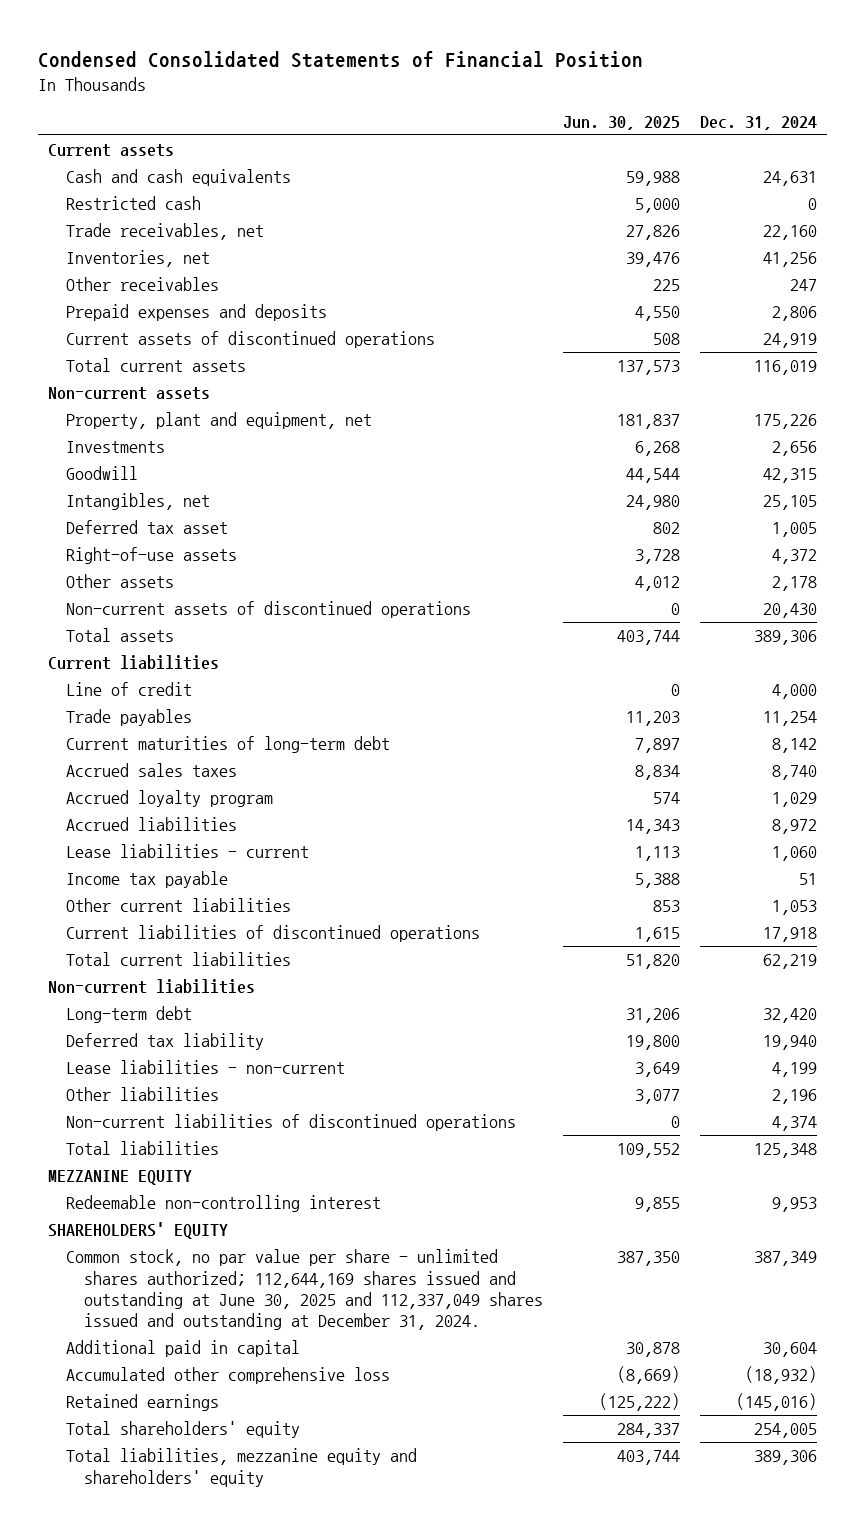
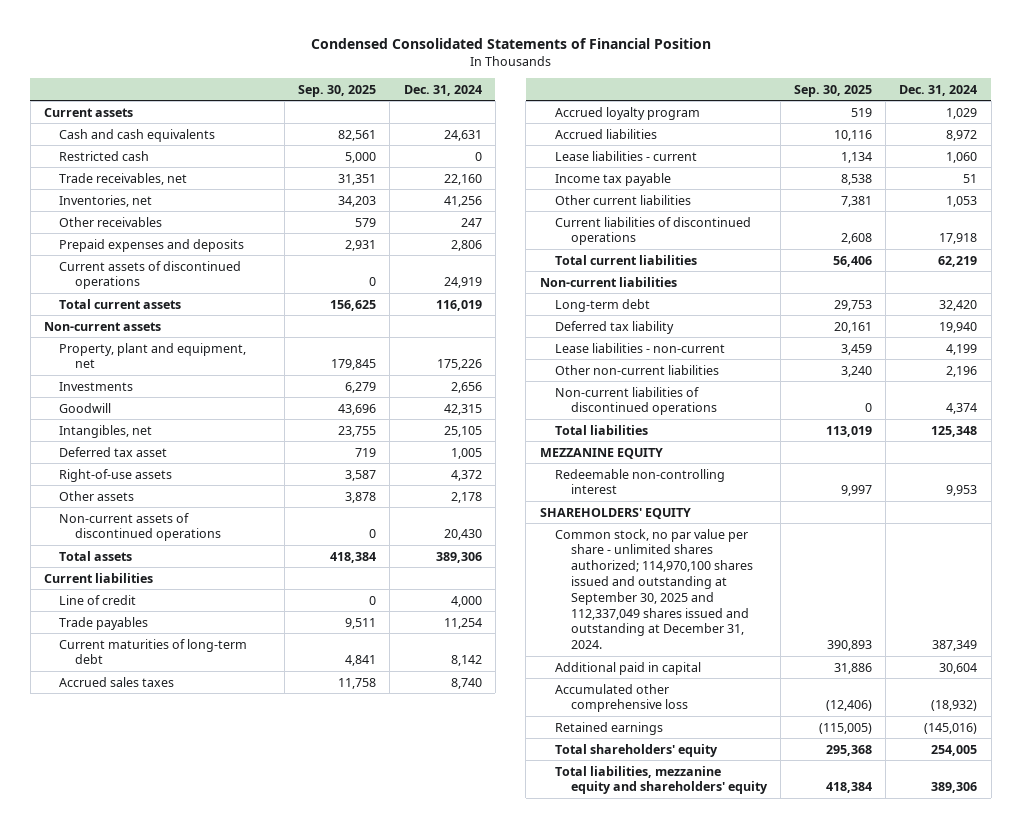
- | Jun. 30, 2025 | Dec. 31, 2024
+ | Sep. 30, 2025 | Dec. 31, 2024
- Other liabilities | 3,077 | 2,196
+ Other non-current liabilities | 3,240 | 2,196
- Common stock, no par value per share - unlimited shares authorized; 112,644,169 shares issued and outstanding at June 30, 2025 and 112,337,049 shares issued and outstanding at December 31, 2024. | 387,350 | 387,349
+ Common stock, no par value per share - unlimited shares authorized; 114,970,100 shares issued and outstanding at September 30, 2025 and 112,337,049 shares issued and outstanding at December 31, 2024. | 390,893 | 387,349

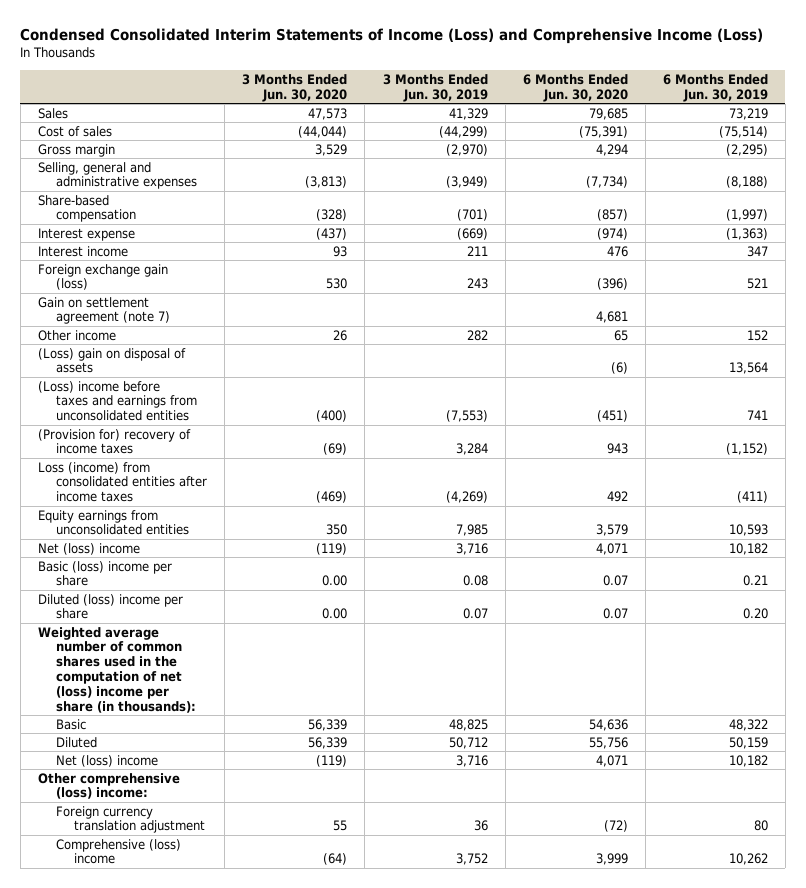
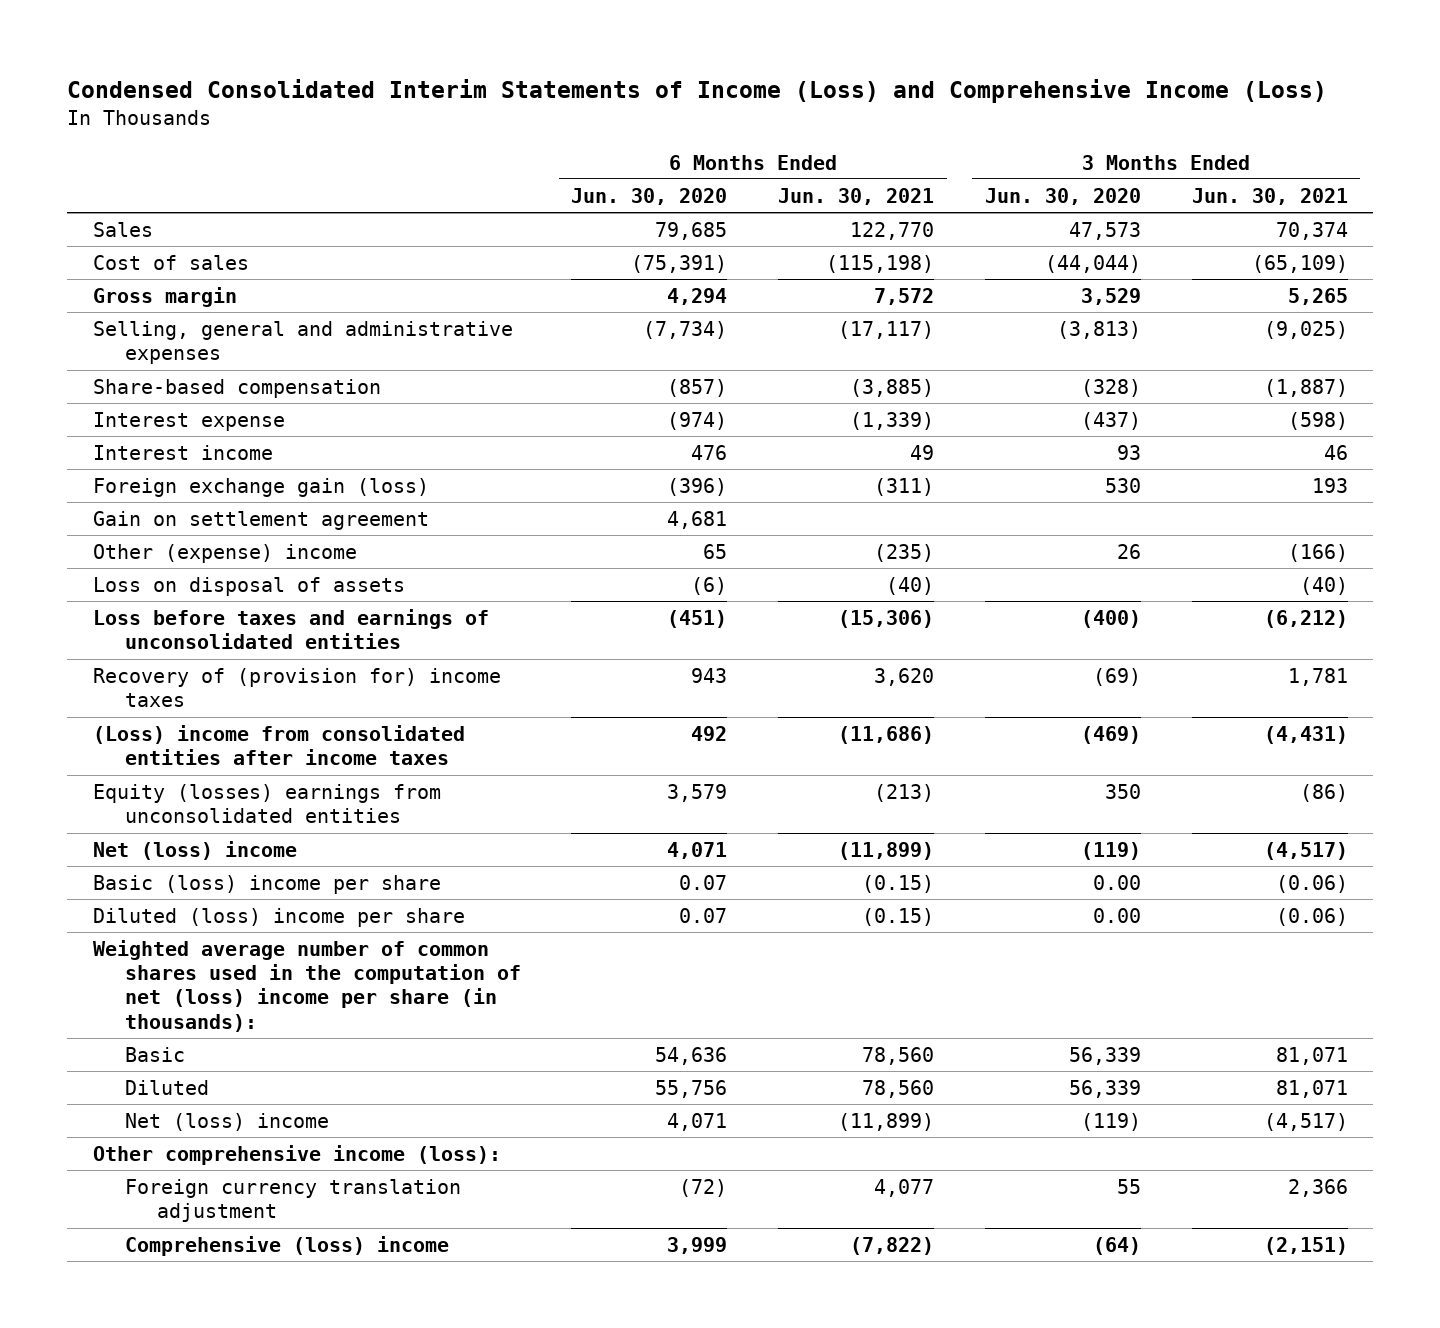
- | 3 Months Ended Jun. 30, 2020 | 3 Months Ended Jun. 30, 2019 | 6 Months Ended Jun. 30, 2020 | 6 Months Ended Jun. 30, 2019
+ | 6 Months Ended Jun. 30, 2020 | 6 Months Ended Jun. 30, 2021 | 3 Months Ended Jun. 30, 2020 | 3 Months Ended Jun. 30, 2021
- Gain on settlement agreement (note 7) | | | 4,681 |
- Other income | 26 | 282 | 65 | 152
- (Loss) gain on disposal of assets | | | (6) | 13,564
- (Loss) income before taxes and earnings from unconsolidated entities | (400) | (7,553) | (451) | 741
- (Provision for) recovery of income taxes | (69) | 3,284 | 943 | (1,152)
- Loss (income) from consolidated entities after income taxes | (469) | (4,269) | 492 | (411)
- Equity earnings from unconsolidated entities | 350 | 7,985 | 3,579 | 10,593
+ Gain on settlement agreement | 4,681 | | |
+ Other (expense) income | 65 | (235) | 26 | (166)
+ Loss on disposal of assets | (6) | (40) | | (40)
+ Loss before taxes and earnings of unconsolidated entities | (451) | (15,306) | (400) | (6,212)
+ Recovery of (provision for) income taxes | 943 | 3,620 | (69) | 1,781
+ (Loss) income from consolidated entities after income taxes | 492 | (11,686) | (469) | (4,431)
+ Equity (losses) earnings from unconsolidated entities | 3,579 | (213) | 350 | (86)
- Other comprehensive (loss) income:
+ Other comprehensive income (loss):

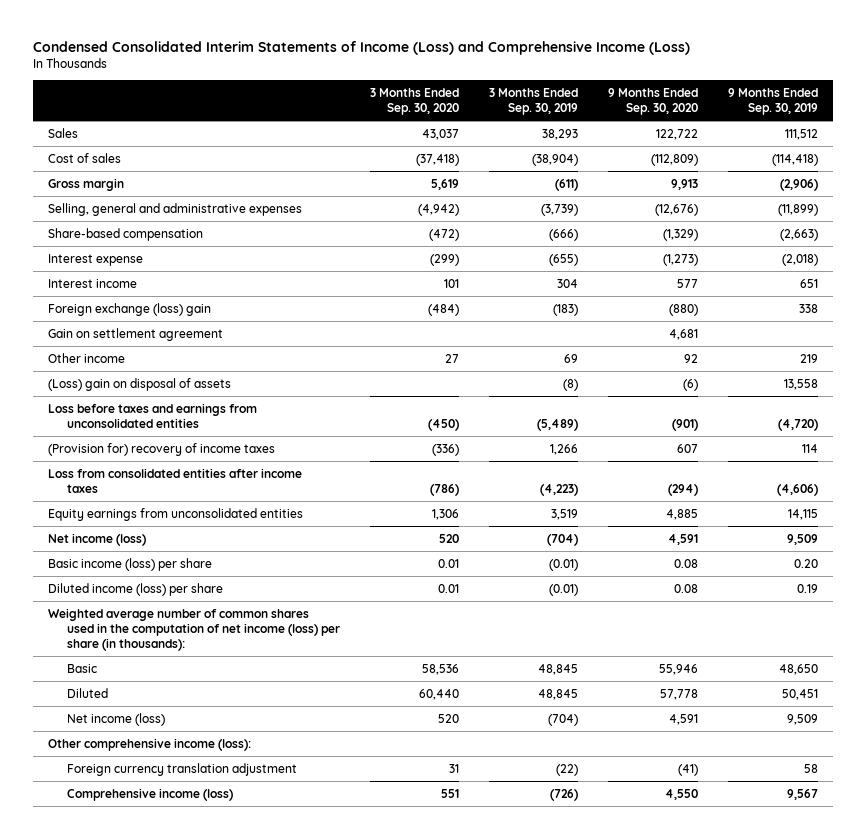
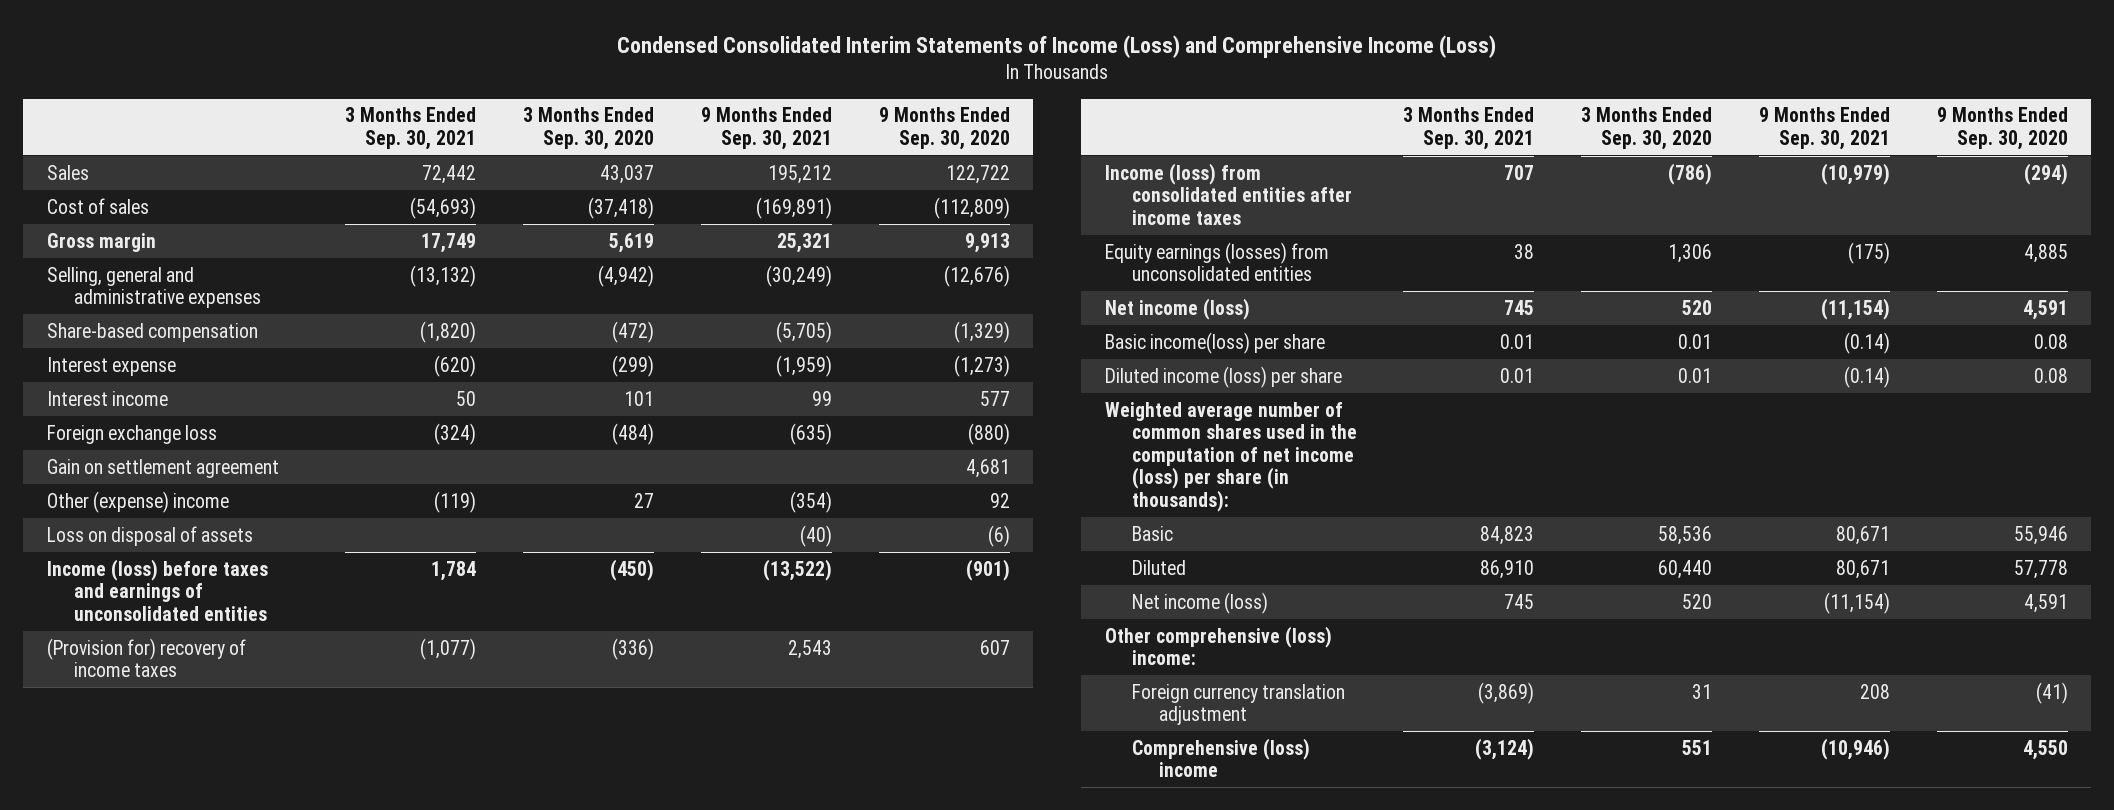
- | 3 Months Ended Sep. 30, 2020 | 3 Months Ended Sep. 30, 2019 | 9 Months Ended Sep. 30, 2020 | 9 Months Ended Sep. 30, 2019
+ | 3 Months Ended Sep. 30, 2021 | 3 Months Ended Sep. 30, 2020 | 9 Months Ended Sep. 30, 2021 | 9 Months Ended Sep. 30, 2020
- Foreign exchange (loss) gain | (484) | (183) | (880) | 338
+ Foreign exchange loss | (324) | (484) | (635) | (880)
- Other income | 27 | 69 | 92 | 219
- (Loss) gain on disposal of assets | | (8) | (6) | 13,558
- Loss before taxes and earnings from unconsolidated entities | (450) | (5,489) | (901) | (4,720)
+ Other (expense) income | (119) | 27 | (354) | 92
+ Loss on disposal of assets | | | (40) | (6)
+ Income (loss) before taxes and earnings of unconsolidated entities | 1,784 | (450) | (13,522) | (901)
- Loss from consolidated entities after income taxes | (786) | (4,223) | (294) | (4,606)
- Equity earnings from unconsolidated entities | 1,306 | 3,519 | 4,885 | 14,115
+ Income (loss) from consolidated entities after income taxes | 707 | (786) | (10,979) | (294)
+ Equity earnings (losses) from unconsolidated entities | 38 | 1,306 | (175) | 4,885
- Basic income (loss) per share | 0.01 | (0.01) | 0.08 | 0.20
+ Basic income(loss) per share | 0.01 | 0.01 | (0.14) | 0.08
- Other comprehensive income (loss):
+ Other comprehensive (loss) income:
- Comprehensive income (loss) | 551 | (726) | 4,550 | 9,567
+ Comprehensive (loss) income | (3,124) | 551 | (10,946) | 4,550

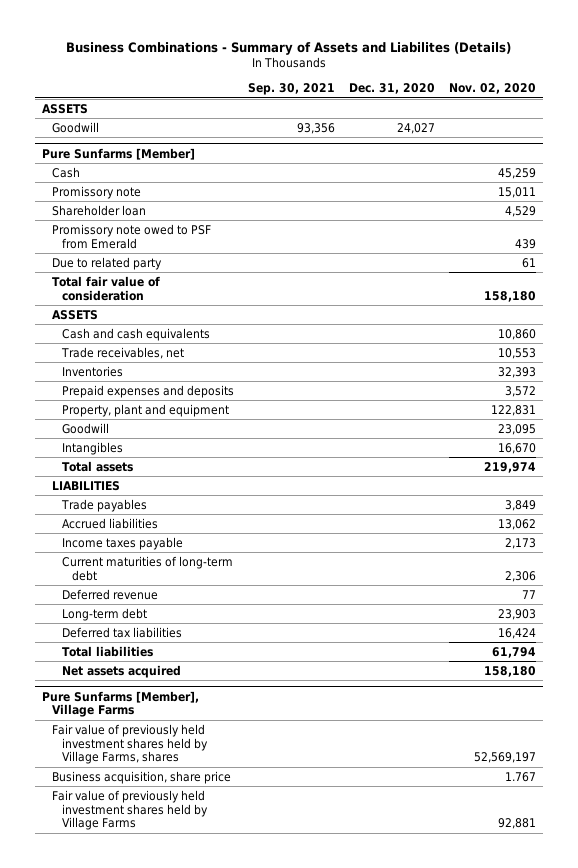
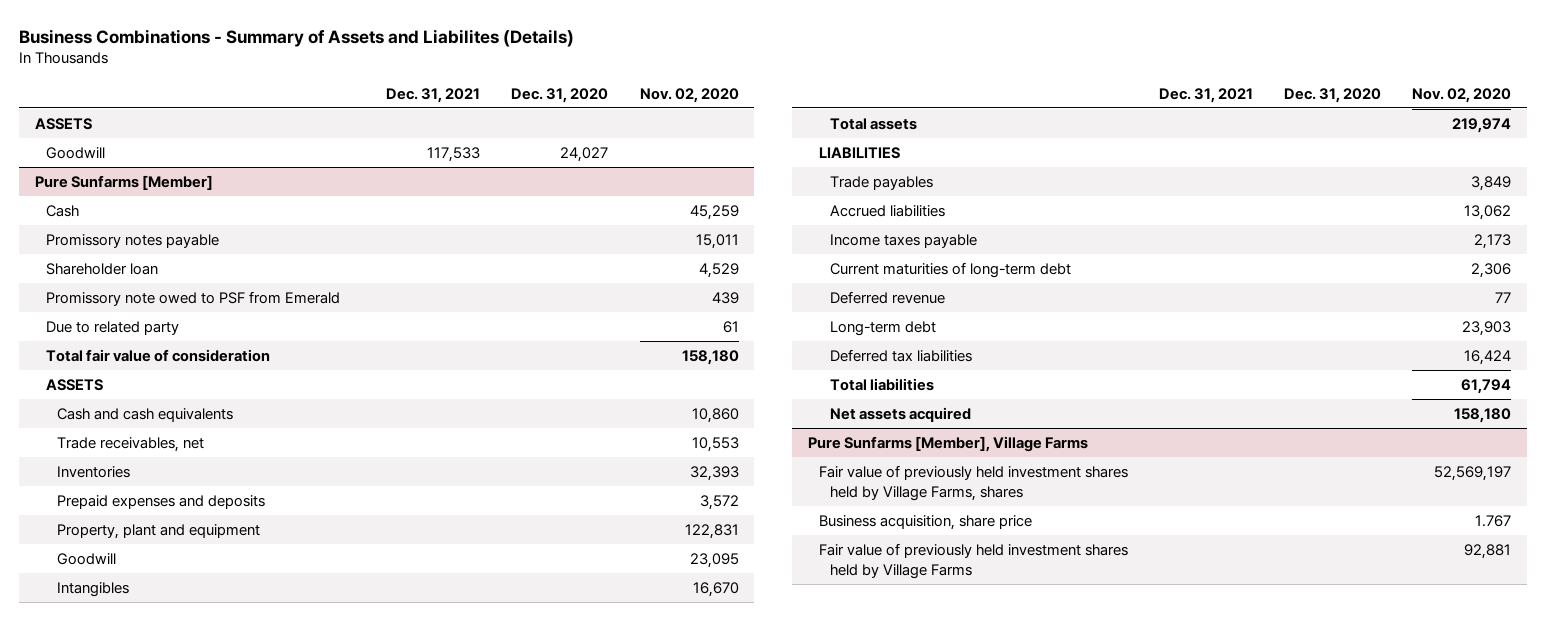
- | Sep. 30, 2021 | Dec. 31, 2020 | Nov. 02, 2020
+ | Dec. 31, 2021 | Dec. 31, 2020 | Nov. 02, 2020
@ Pure Sunfarms [Member]
- Promissory note | | | 15,011
+ Promissory notes payable | | | 15,011

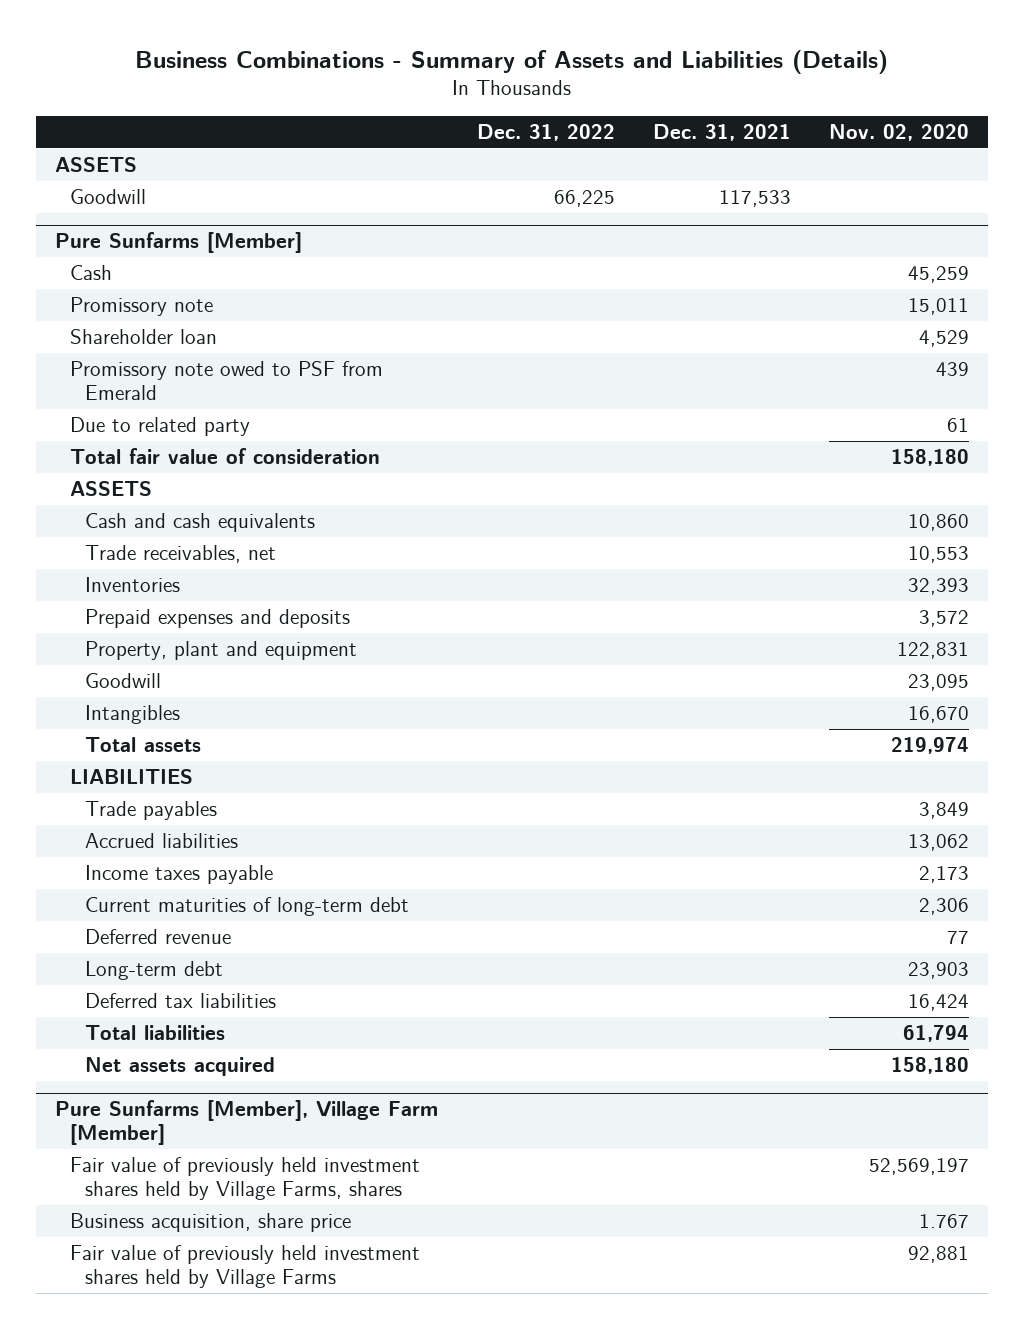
- Business Combinations - Summary of Assets and Liabilites (Details)
+ Business Combinations - Summary of Assets and Liabilities (Details)
- | Dec. 31, 2021 | Dec. 31, 2020 | Nov. 02, 2020
+ | Dec. 31, 2022 | Dec. 31, 2021 | Nov. 02, 2020
@ Pure Sunfarms [Member]
- Promissory notes payable | | | 15,011
+ Promissory note | | | 15,011
- Pure Sunfarms [Member], Village Farms
+ Pure Sunfarms [Member], Village Farm [Member]

